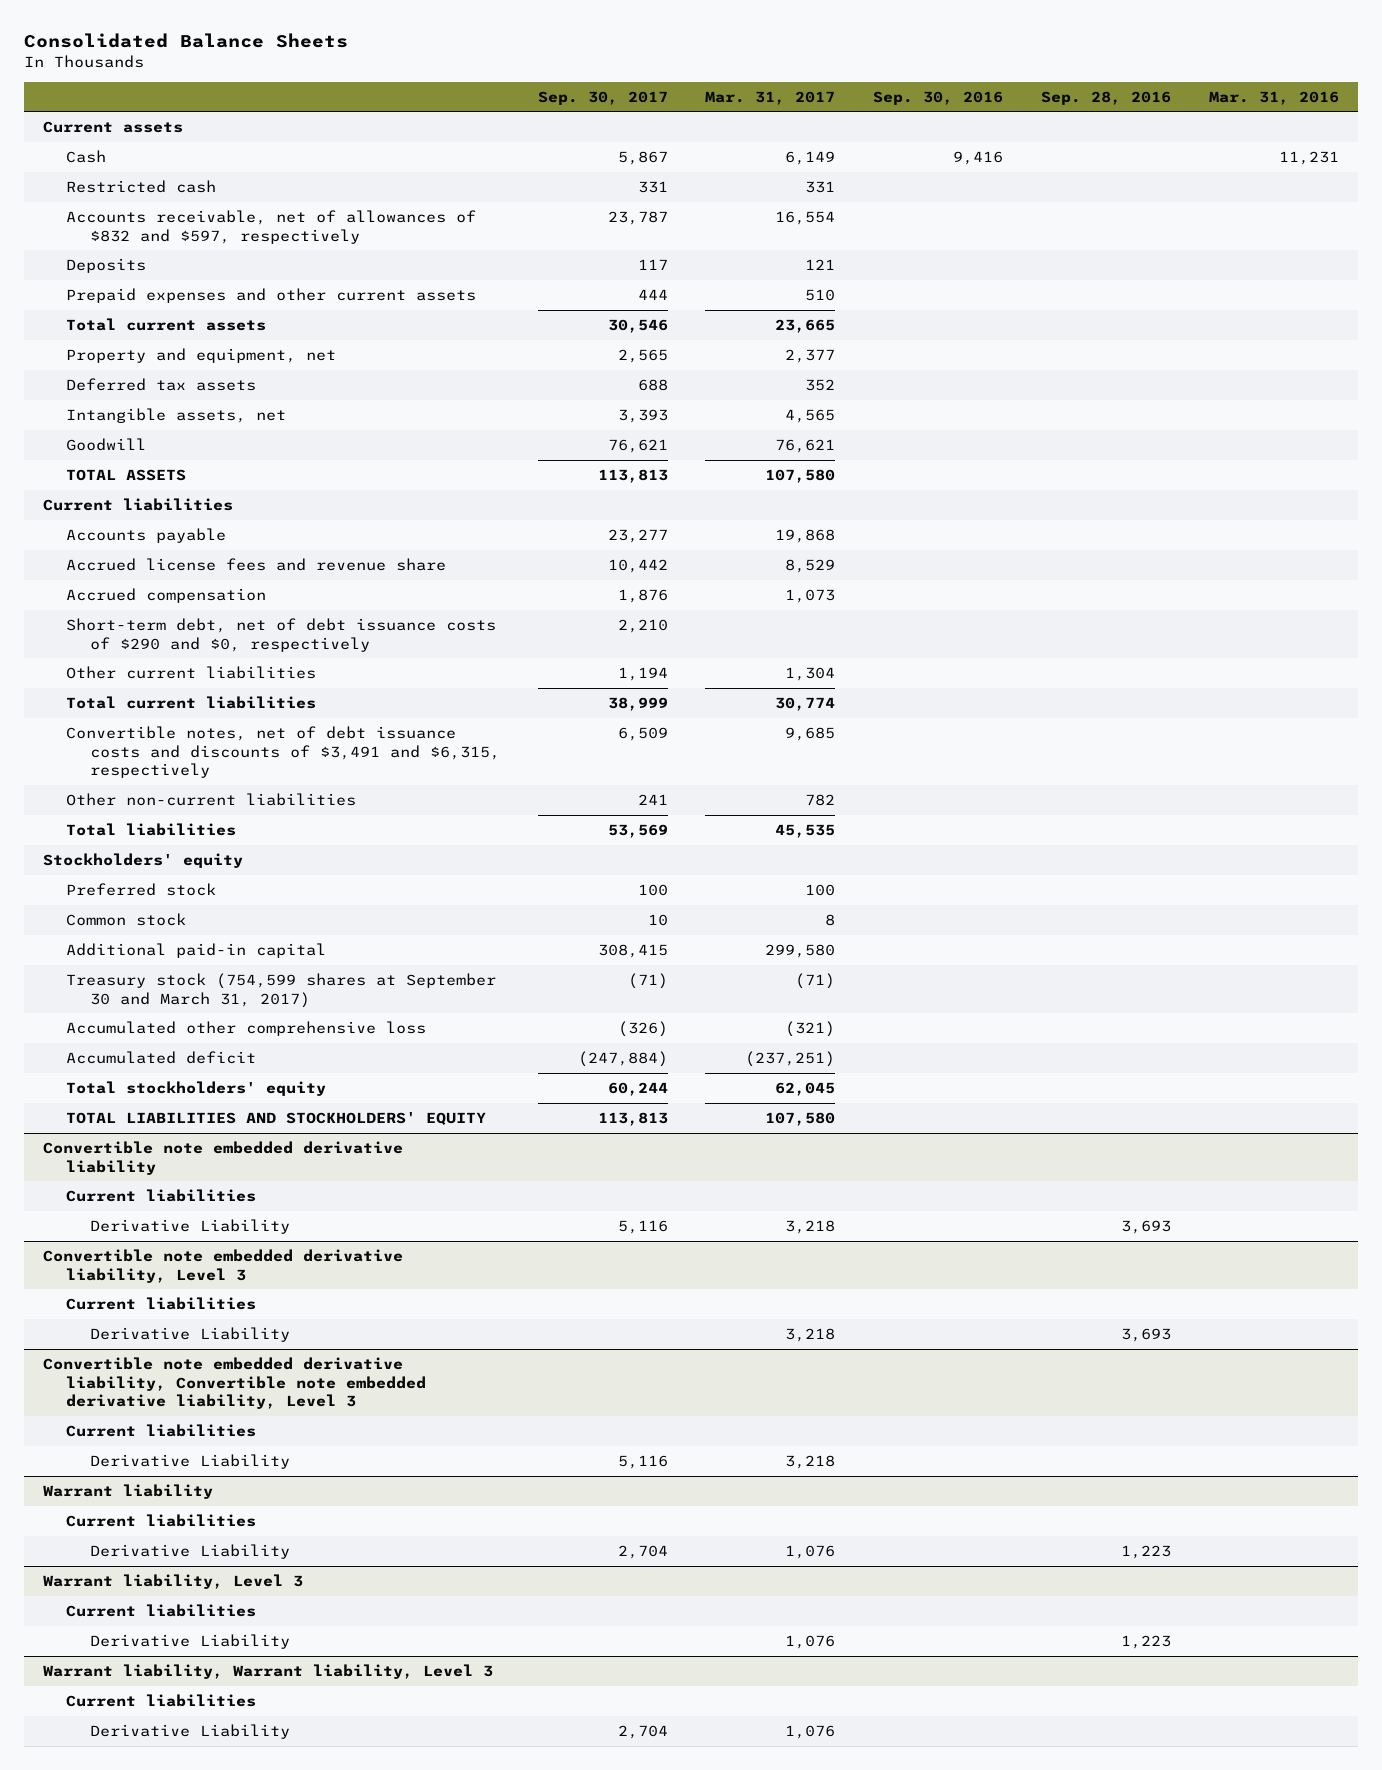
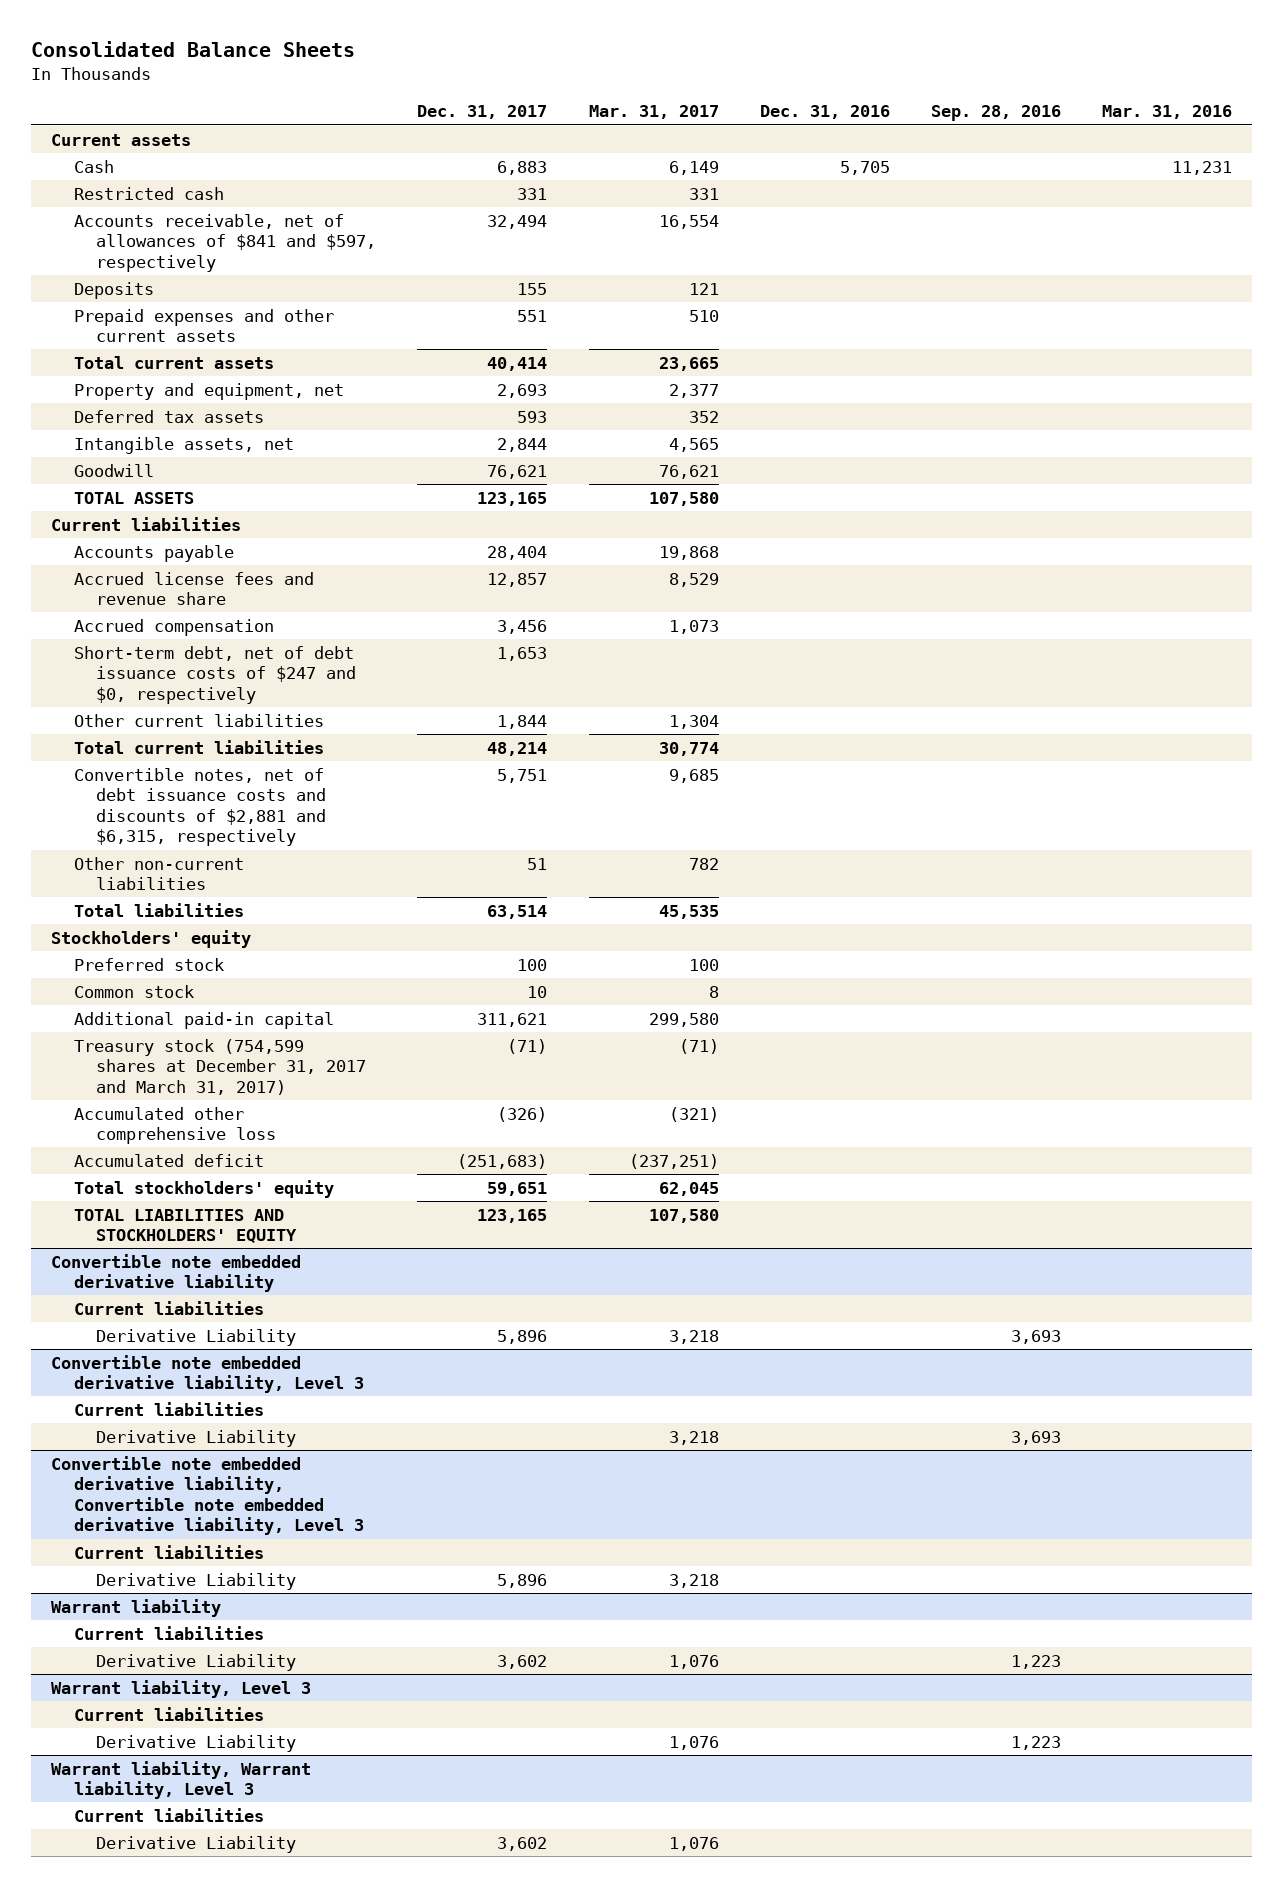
- | Sep. 30, 2017 | Mar. 31, 2017 | Sep. 30, 2016 | Sep. 28, 2016 | Mar. 31, 2016
+ | Dec. 31, 2017 | Mar. 31, 2017 | Dec. 31, 2016 | Sep. 28, 2016 | Mar. 31, 2016
- Accounts receivable, net of allowances of $832 and $597, respectively | 23,787 | 16,554 | | |
+ Accounts receivable, net of allowances of $841 and $597, respectively | 32,494 | 16,554 | | |
- Short-term debt, net of debt issuance costs of $290 and $0, respectively | 2,210 | | | |
+ Short-term debt, net of debt issuance costs of $247 and $0, respectively | 1,653 | | | |
- Convertible notes, net of debt issuance costs and discounts of $3,491 and $6,315, respectively | 6,509 | 9,685 | | |
+ Convertible notes, net of debt issuance costs and discounts of $2,881 and $6,315, respectively | 5,751 | 9,685 | | |
- Treasury stock (754,599 shares at September 30 and March 31, 2017) | (71) | (71) | | |
+ Treasury stock (754,599 shares at December 31, 2017 and March 31, 2017) | (71) | (71) | | |

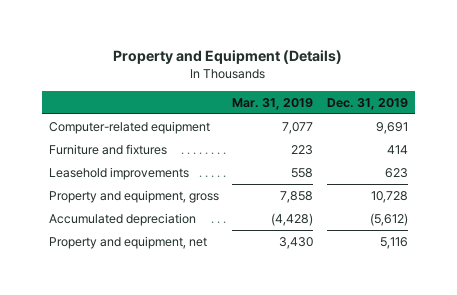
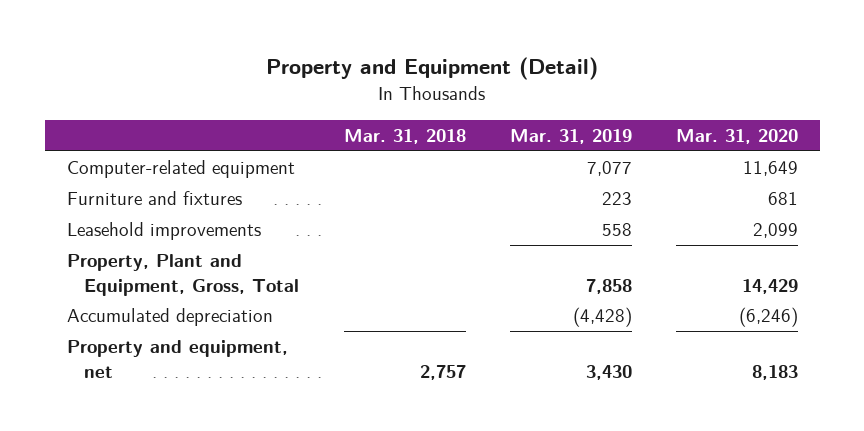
- Property and Equipment (Details)
+ Property and Equipment (Detail)
- | Mar. 31, 2019 | Dec. 31, 2019
+ | Mar. 31, 2018 | Mar. 31, 2019 | Mar. 31, 2020
- Property and equipment, gross | 7,858 | 10,728
+ Property, Plant and Equipment, Gross, Total | | 7,858 | 14,429

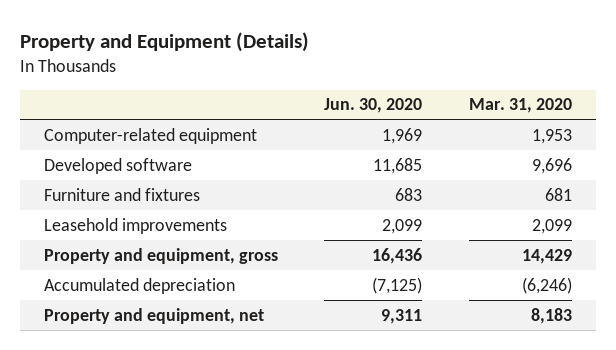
- Property and Equipment (Detail)
+ Property and Equipment (Details)
- | Mar. 31, 2018 | Mar. 31, 2019 | Mar. 31, 2020
+ | Jun. 30, 2020 | Mar. 31, 2020
- Computer-related equipment | | 7,077 | 11,649
+ Computer-related equipment | 1,969 | 1,953
+ Developed software | 11,685 | 9,696
- Property, Plant and Equipment, Gross, Total | | 7,858 | 14,429
+ Property and equipment, gross | 16,436 | 14,429

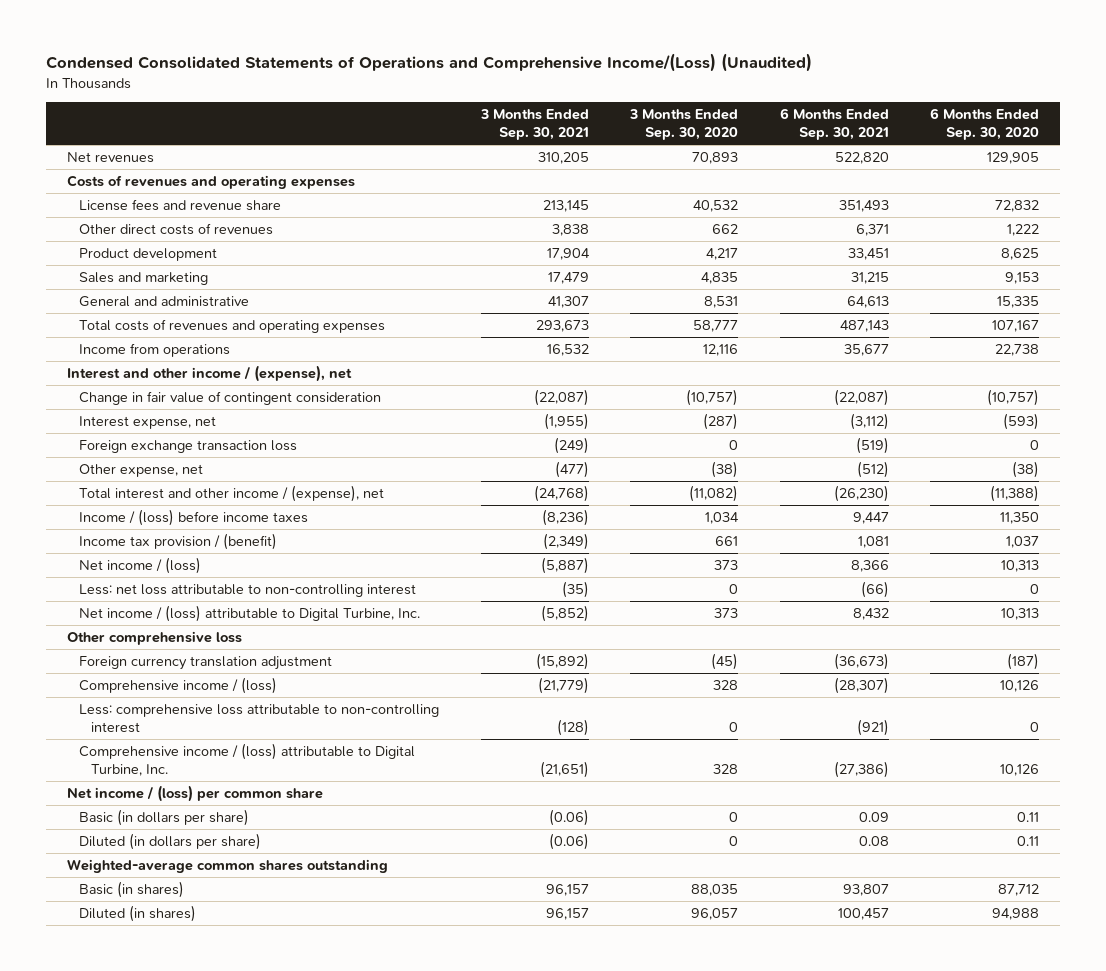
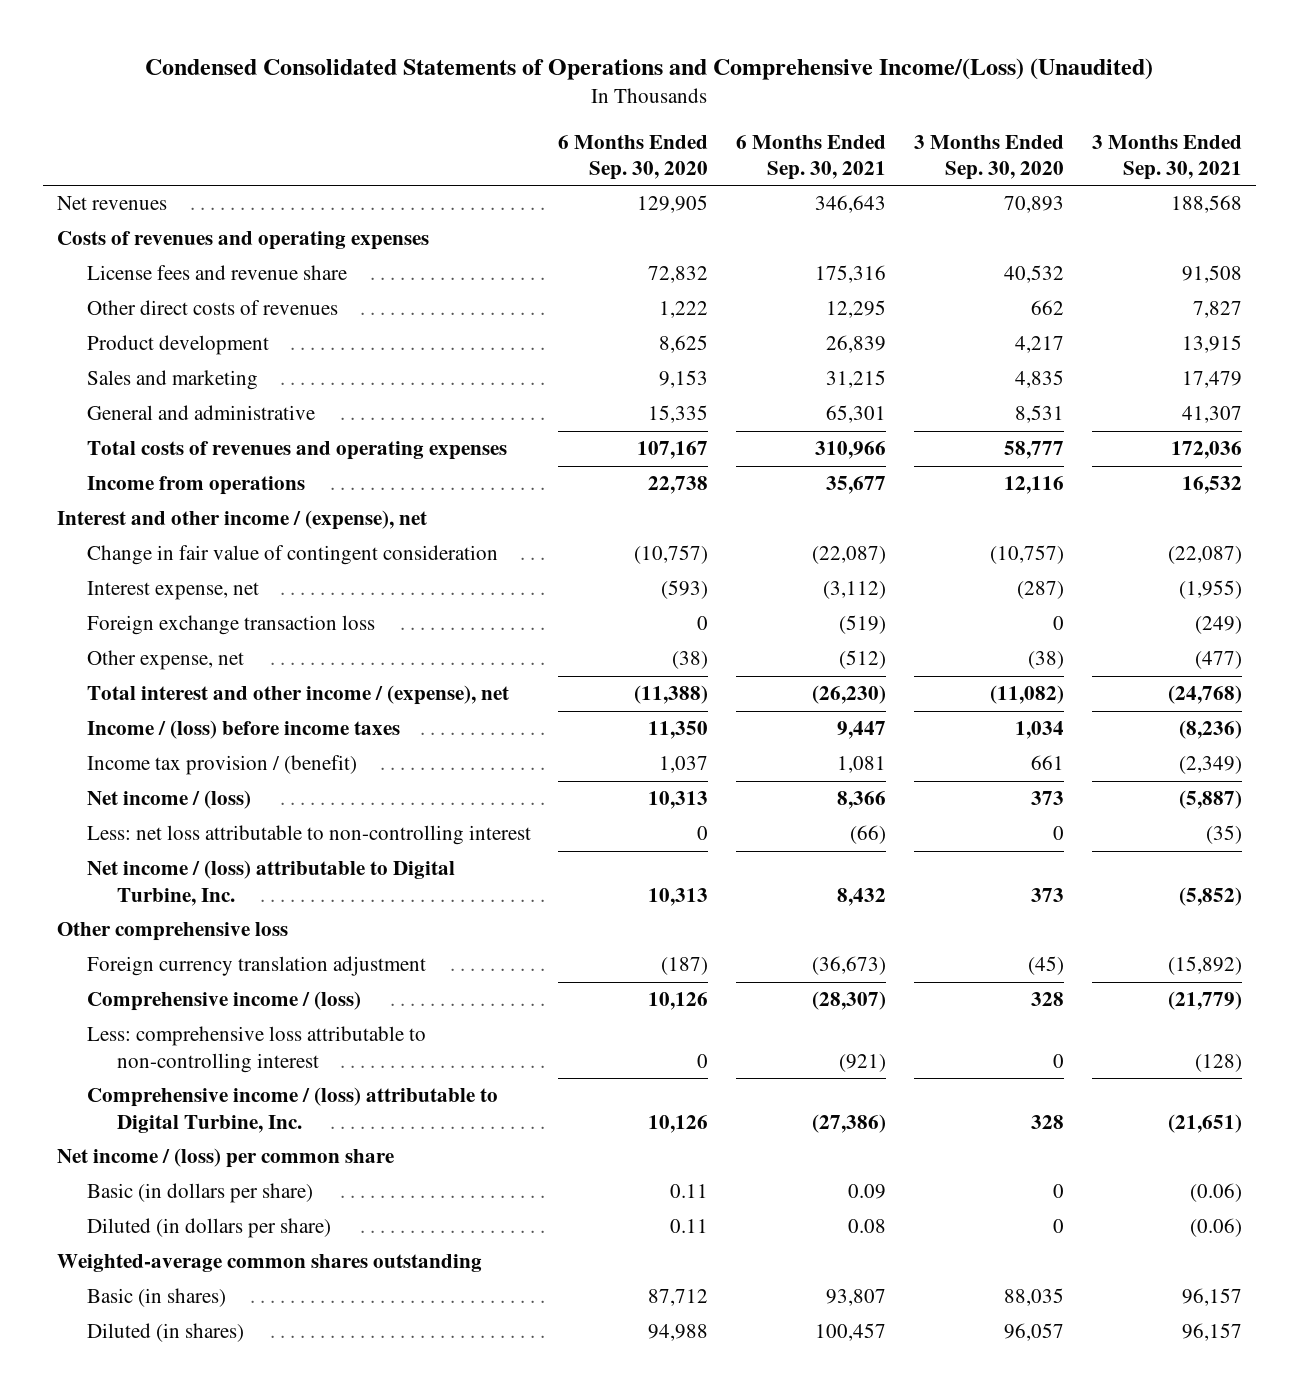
- | 3 Months Ended Sep. 30, 2021 | 3 Months Ended Sep. 30, 2020 | 6 Months Ended Sep. 30, 2021 | 6 Months Ended Sep. 30, 2020
+ | 6 Months Ended Sep. 30, 2020 | 6 Months Ended Sep. 30, 2021 | 3 Months Ended Sep. 30, 2020 | 3 Months Ended Sep. 30, 2021
- Net revenues | 310,205 | 70,893 | 522,820 | 129,905
+ Net revenues | 129,905 | 346,643 | 70,893 | 188,568
- License fees and revenue share | 213,145 | 40,532 | 351,493 | 72,832
- Other direct costs of revenues | 3,838 | 662 | 6,371 | 1,222
- Product development | 17,904 | 4,217 | 33,451 | 8,625
+ License fees and revenue share | 72,832 | 175,316 | 40,532 | 91,508
+ Other direct costs of revenues | 1,222 | 12,295 | 662 | 7,827
+ Product development | 8,625 | 26,839 | 4,217 | 13,915
- General and administrative | 41,307 | 8,531 | 64,613 | 15,335
- Total costs of revenues and operating expenses | 293,673 | 58,777 | 487,143 | 107,167
+ General and administrative | 15,335 | 65,301 | 8,531 | 41,307
+ Total costs of revenues and operating expenses | 107,167 | 310,966 | 58,777 | 172,036

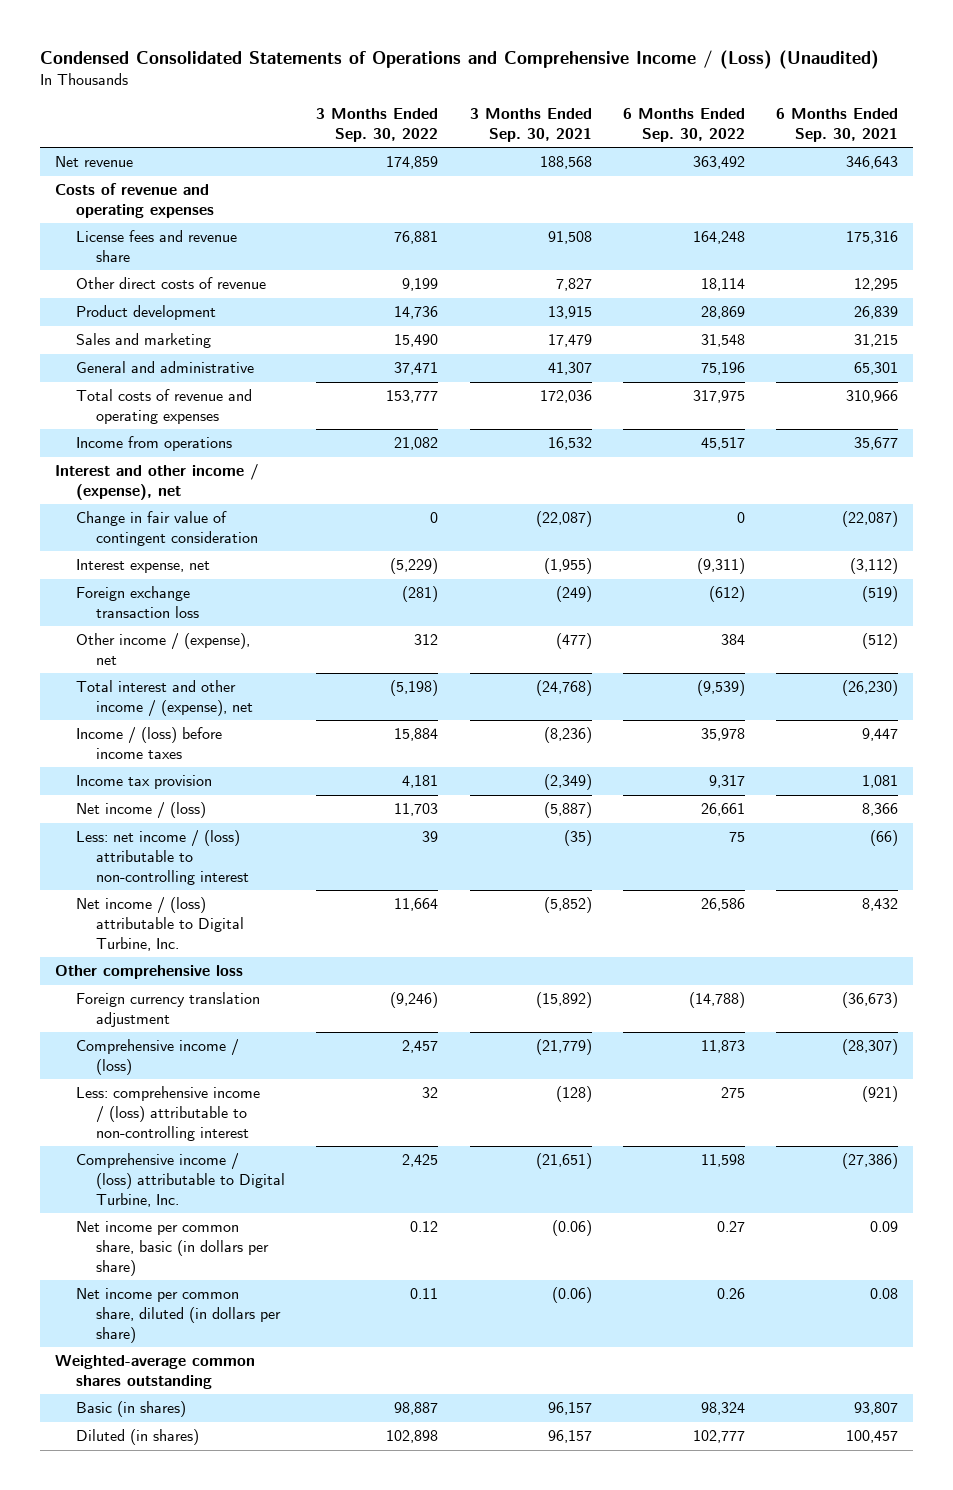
- Condensed Consolidated Statements of Operations and Comprehensive Income/(Loss) (Unaudited)
+ Condensed Consolidated Statements of Operations and Comprehensive Income / (Loss) (Unaudited)
- | 6 Months Ended Sep. 30, 2020 | 6 Months Ended Sep. 30, 2021 | 3 Months Ended Sep. 30, 2020 | 3 Months Ended Sep. 30, 2021
+ | 3 Months Ended Sep. 30, 2022 | 3 Months Ended Sep. 30, 2021 | 6 Months Ended Sep. 30, 2022 | 6 Months Ended Sep. 30, 2021
- Net revenues | 129,905 | 346,643 | 70,893 | 188,568
- Costs of revenues and operating expenses
+ Net revenue | 174,859 | 188,568 | 363,492 | 346,643
+ Costs of revenue and operating expenses
- Other direct costs of revenues | 1,222 | 12,295 | 662 | 7,827
+ Other direct costs of revenue | 9,199 | 7,827 | 18,114 | 12,295
- Total costs of revenues and operating expenses | 107,167 | 310,966 | 58,777 | 172,036
+ Total costs of revenue and operating expenses | 153,777 | 172,036 | 317,975 | 310,966
- Other expense, net | (38) | (512) | (38) | (477)
+ Other income / (expense), net | 312 | (477) | 384 | (512)
- Income tax provision / (benefit) | 1,037 | 1,081 | 661 | (2,349)
+ Income tax provision | 4,181 | (2,349) | 9,317 | 1,081
- Less: net loss attributable to non-controlling interest | 0 | (66) | 0 | (35)
+ Less: net income / (loss) attributable to non-controlling interest | 39 | (35) | 75 | (66)
- Less: comprehensive loss attributable to non-controlling interest | 0 | (921) | 0 | (128)
+ Less: comprehensive income / (loss) attributable to non-controlling interest | 32 | (128) | 275 | (921)
- Net income / (loss) per common share
- Basic (in dollars per share) | 0.11 | 0.09 | 0 | (0.06)
- Diluted (in dollars per share) | 0.11 | 0.08 | 0 | (0.06)
+ Net income per common share, basic (in dollars per share) | 0.12 | (0.06) | 0.27 | 0.09
+ Net income per common share, diluted (in dollars per share) | 0.11 | (0.06) | 0.26 | 0.08

